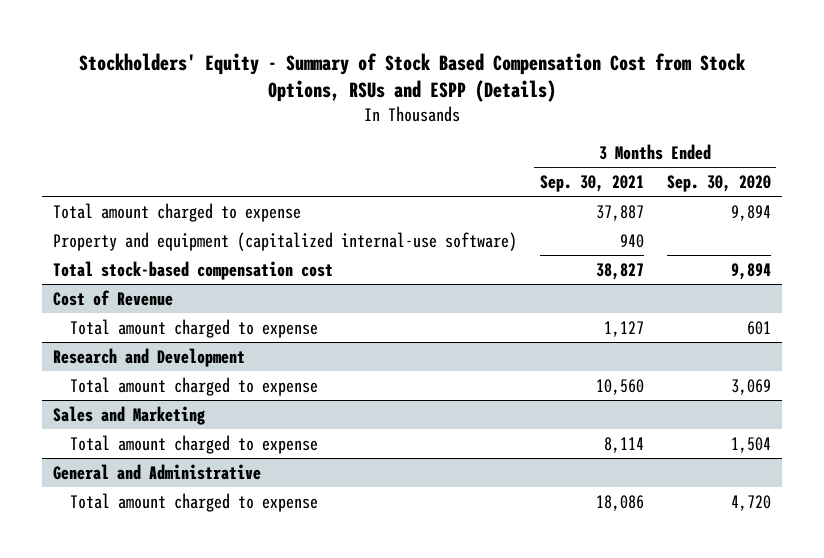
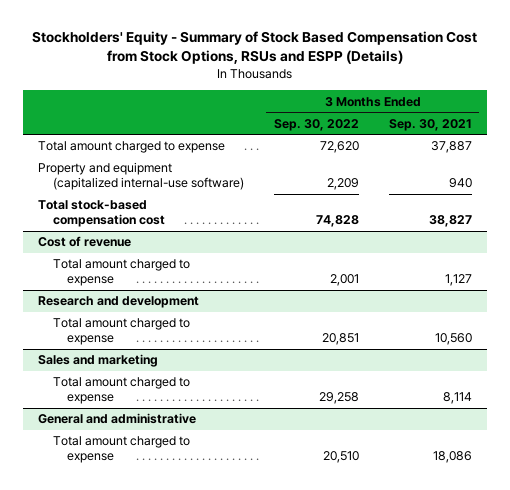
- | 3 Months Ended Sep. 30, 2021 | 3 Months Ended Sep. 30, 2020
+ | 3 Months Ended Sep. 30, 2022 | 3 Months Ended Sep. 30, 2021
- Cost of Revenue
+ Cost of revenue
- Research and Development
+ Research and development
- Sales and Marketing
+ Sales and marketing
- General and Administrative
+ General and administrative

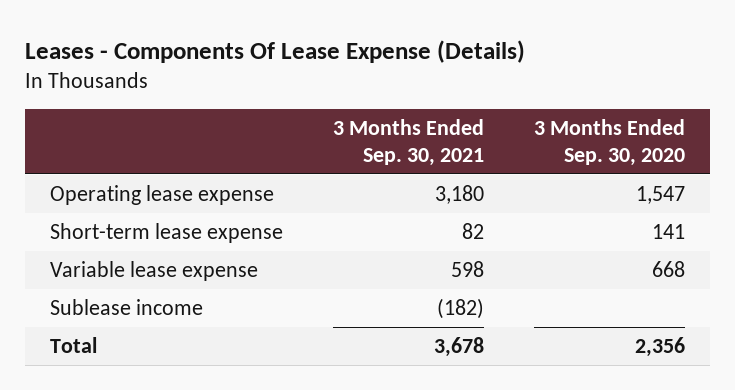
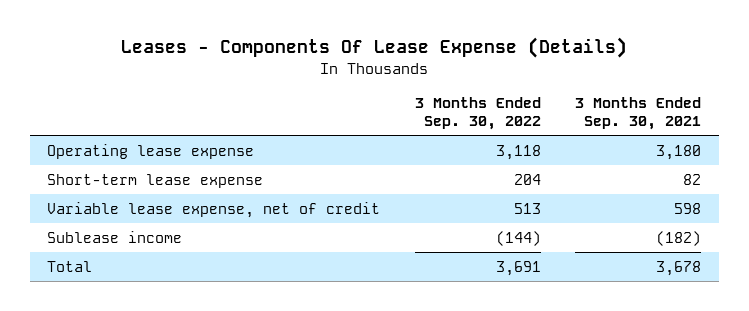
- | 3 Months Ended Sep. 30, 2021 | 3 Months Ended Sep. 30, 2020
+ | 3 Months Ended Sep. 30, 2022 | 3 Months Ended Sep. 30, 2021
- Variable lease expense | 598 | 668
+ Variable lease expense, net of credit | 513 | 598

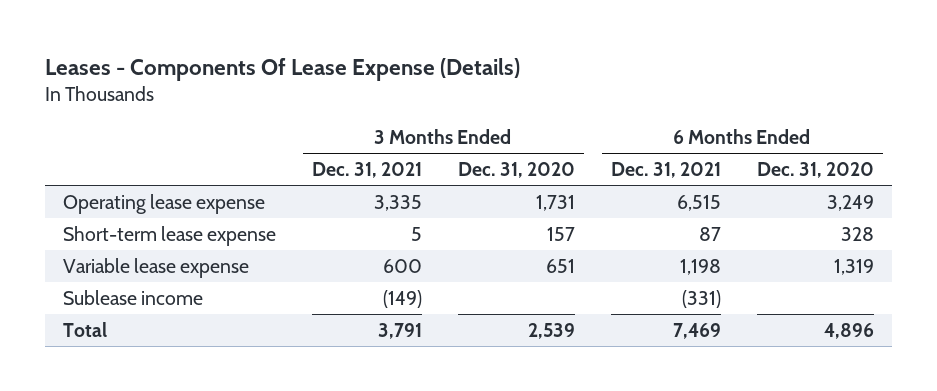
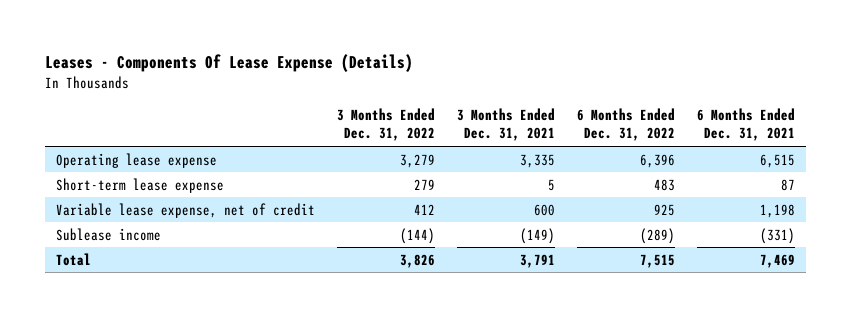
- | 3 Months Ended Dec. 31, 2021 | 3 Months Ended Dec. 31, 2020 | 6 Months Ended Dec. 31, 2021 | 6 Months Ended Dec. 31, 2020
+ | 3 Months Ended Dec. 31, 2022 | 3 Months Ended Dec. 31, 2021 | 6 Months Ended Dec. 31, 2022 | 6 Months Ended Dec. 31, 2021
- Variable lease expense | 600 | 651 | 1,198 | 1,319
+ Variable lease expense, net of credit | 412 | 600 | 925 | 1,198

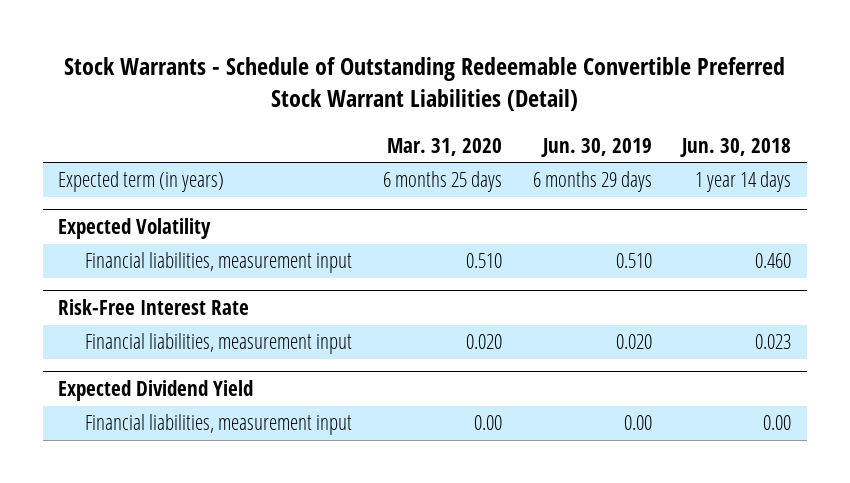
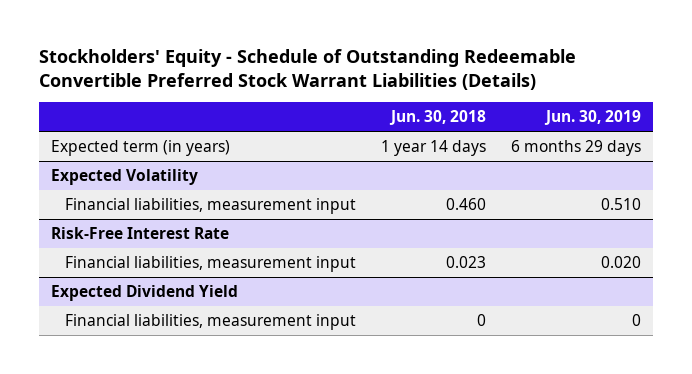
- Stock Warrants - Schedule of Outstanding Redeemable Convertible Preferred Stock Warrant Liabilities (Detail)
+ Stockholders' Equity - Schedule of Outstanding Redeemable Convertible Preferred Stock Warrant Liabilities (Details)
- | Mar. 31, 2020 | Jun. 30, 2019 | Jun. 30, 2018
+ | Jun. 30, 2018 | Jun. 30, 2019
@ Expected Dividend Yield
- Financial liabilities, measurement input | 0.00 | 0.00 | 0.00
+ Financial liabilities, measurement input | 0 | 0

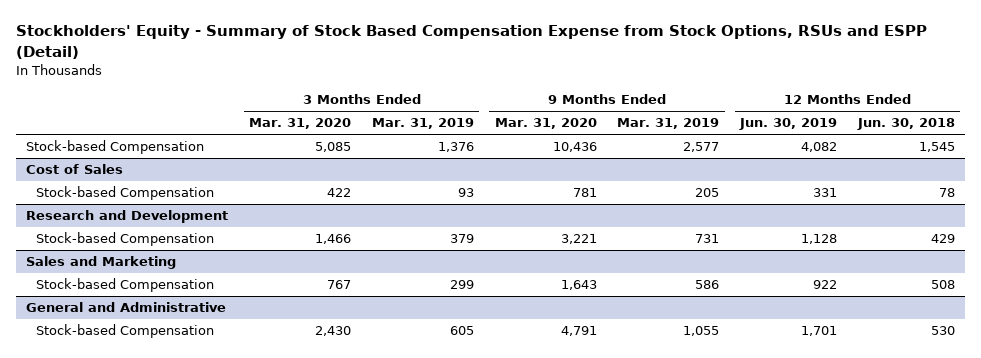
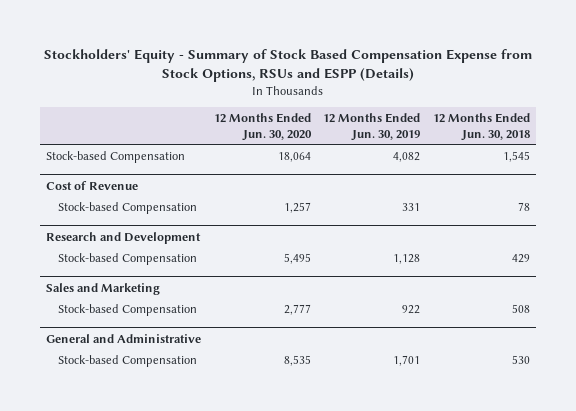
- Stockholders' Equity - Summary of Stock Based Compensation Expense from Stock Options, RSUs and ESPP (Detail)
+ Stockholders' Equity - Summary of Stock Based Compensation Expense from Stock Options, RSUs and ESPP (Details)
- | 3 Months Ended Mar. 31, 2020 | 3 Months Ended Mar. 31, 2019 | 9 Months Ended Mar. 31, 2020 | 9 Months Ended Mar. 31, 2019 | 12 Months Ended Jun. 30, 2019 | 12 Months Ended Jun. 30, 2018
+ | 12 Months Ended Jun. 30, 2020 | 12 Months Ended Jun. 30, 2019 | 12 Months Ended Jun. 30, 2018
- Cost of Sales
+ Cost of Revenue

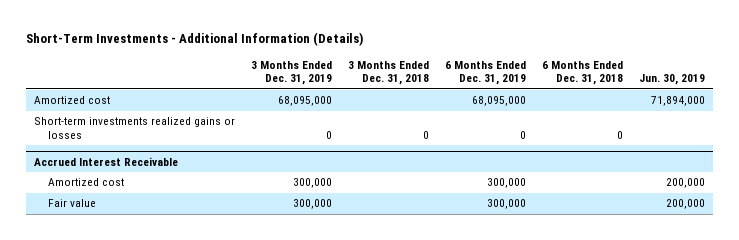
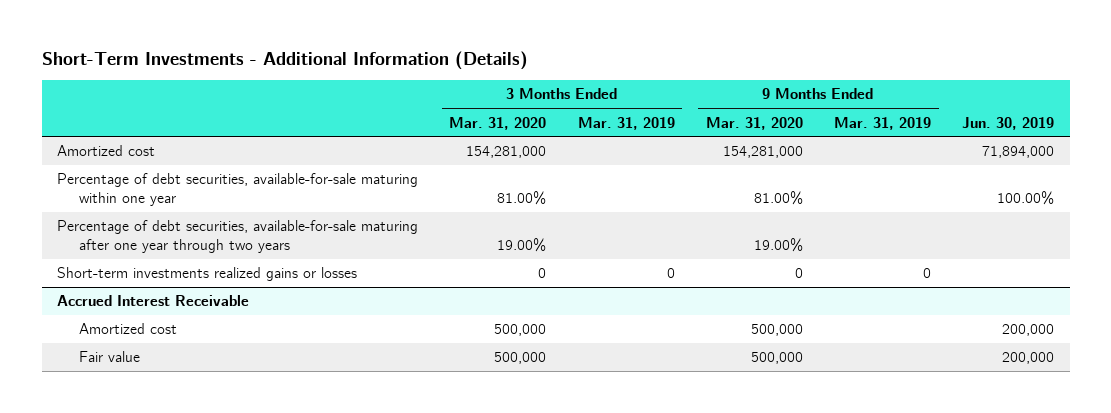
- | 3 Months Ended Dec. 31, 2019 | 3 Months Ended Dec. 31, 2018 | 6 Months Ended Dec. 31, 2019 | 6 Months Ended Dec. 31, 2018 | Jun. 30, 2019
+ | 3 Months Ended Mar. 31, 2020 | 3 Months Ended Mar. 31, 2019 | 9 Months Ended Mar. 31, 2020 | 9 Months Ended Mar. 31, 2019 | Jun. 30, 2019
+ Percentage of debt securities, available-for-sale maturing within one year | 81.00% | | 81.00% | | 100.00%
+ Percentage of debt securities, available-for-sale maturing after one year through two years | 19.00% | | 19.00% | |

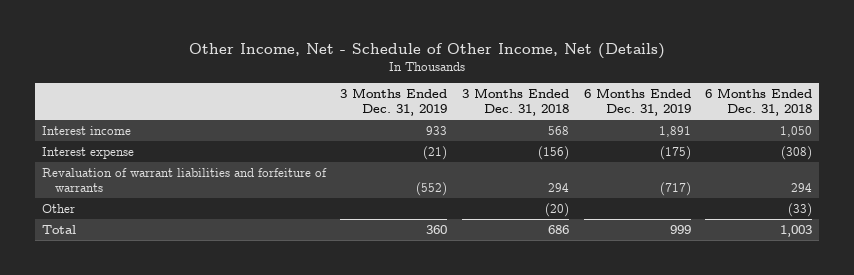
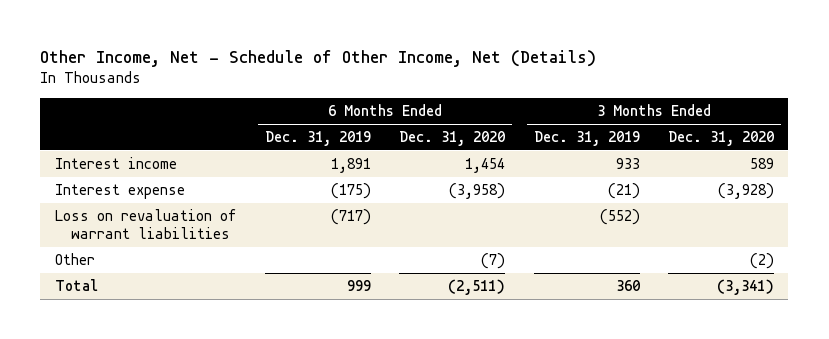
- | 3 Months Ended Dec. 31, 2019 | 3 Months Ended Dec. 31, 2018 | 6 Months Ended Dec. 31, 2019 | 6 Months Ended Dec. 31, 2018
+ | 6 Months Ended Dec. 31, 2019 | 6 Months Ended Dec. 31, 2020 | 3 Months Ended Dec. 31, 2019 | 3 Months Ended Dec. 31, 2020
- Revaluation of warrant liabilities and forfeiture of warrants | (552) | 294 | (717) | 294
+ Loss on revaluation of warrant liabilities | (717) | | (552) |

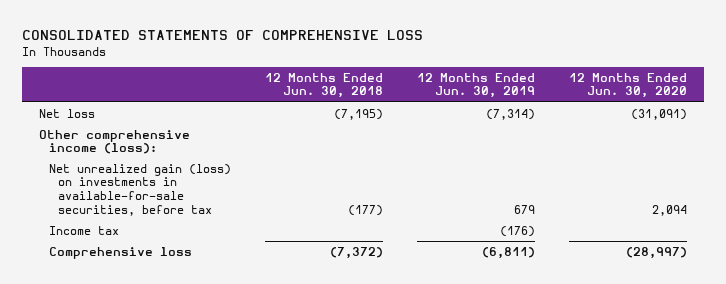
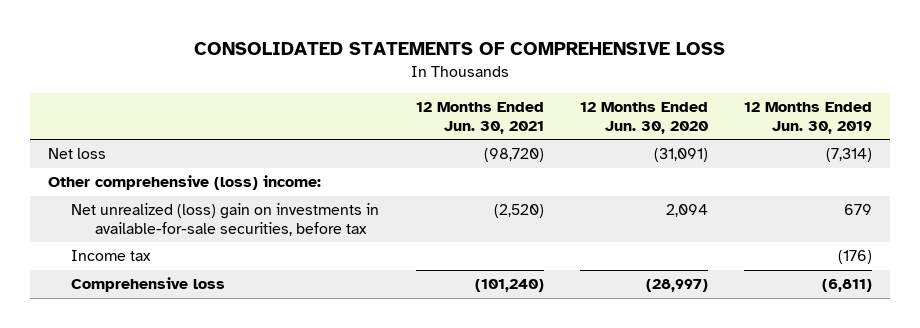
- | 12 Months Ended Jun. 30, 2018 | 12 Months Ended Jun. 30, 2019 | 12 Months Ended Jun. 30, 2020
+ | 12 Months Ended Jun. 30, 2021 | 12 Months Ended Jun. 30, 2020 | 12 Months Ended Jun. 30, 2019
- Other comprehensive income (loss):
- Net unrealized gain (loss) on investments in available-for-sale securities, before tax | (177) | 679 | 2,094
+ Other comprehensive (loss) income:
+ Net unrealized (loss) gain on investments in available-for-sale securities, before tax | (2,520) | 2,094 | 679

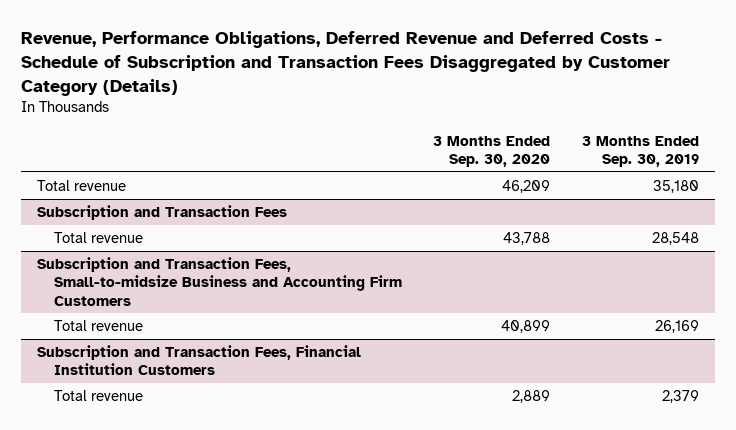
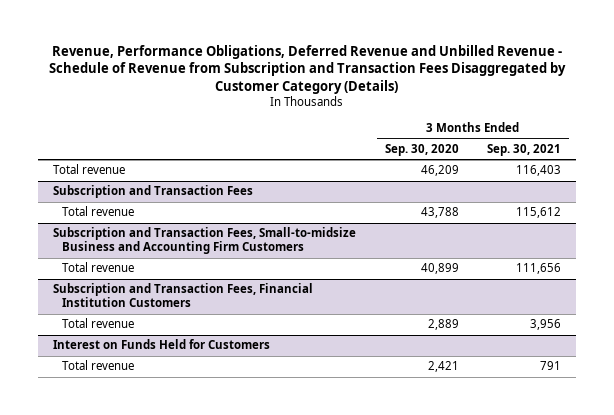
- Revenue, Performance Obligations, Deferred Revenue and Deferred Costs - Schedule of Subscription and Transaction Fees Disaggregated by Customer Category (Details)
+ Revenue, Performance Obligations, Deferred Revenue and Unbilled Revenue - Schedule of Revenue from Subscription and Transaction Fees Disaggregated by Customer Category (Details)
- | 3 Months Ended Sep. 30, 2020 | 3 Months Ended Sep. 30, 2019
+ | 3 Months Ended Sep. 30, 2020 | 3 Months Ended Sep. 30, 2021
+ Interest on Funds Held for Customers
+ Total revenue | 2,421 | 791

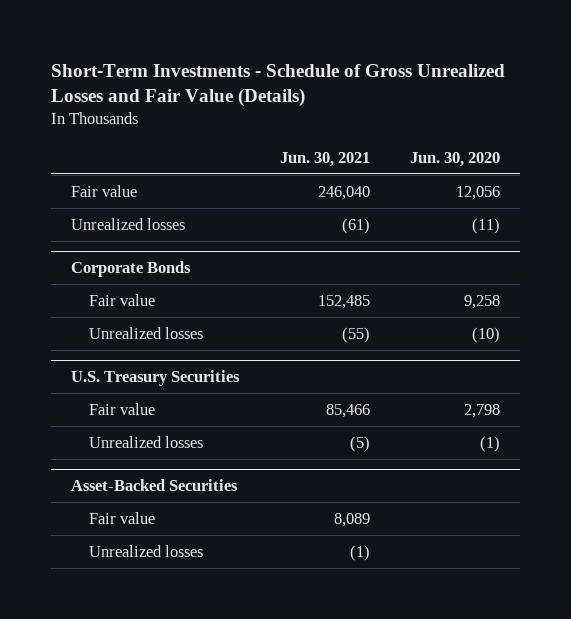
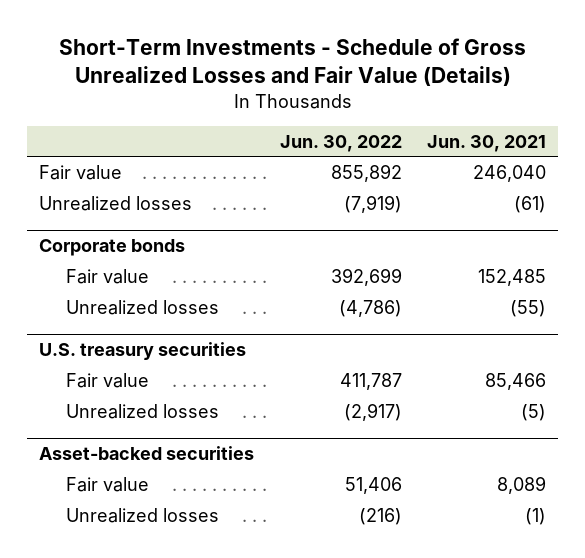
- | Jun. 30, 2021 | Jun. 30, 2020
+ | Jun. 30, 2022 | Jun. 30, 2021
- Corporate Bonds
+ Corporate bonds
- U.S. Treasury Securities
+ U.S. treasury securities
- Asset-Backed Securities
+ Asset-backed securities

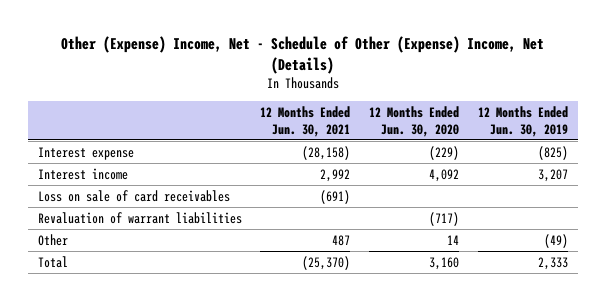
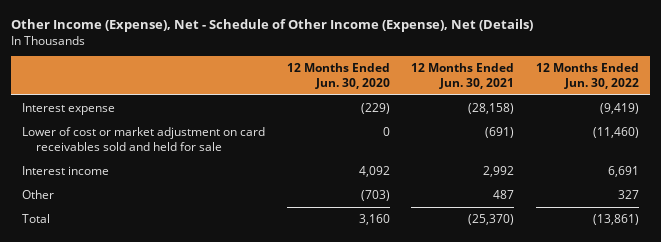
- Other (Expense) Income, Net - Schedule of Other (Expense) Income, Net (Details)
+ Other Income (Expense), Net - Schedule of Other Income (Expense), Net (Details)
- | 12 Months Ended Jun. 30, 2021 | 12 Months Ended Jun. 30, 2020 | 12 Months Ended Jun. 30, 2019
+ | 12 Months Ended Jun. 30, 2020 | 12 Months Ended Jun. 30, 2021 | 12 Months Ended Jun. 30, 2022
+ Lower of cost or market adjustment on card receivables sold and held for sale | 0 | (691) | (11,460)
- Loss on sale of card receivables | (691) | |
- Revaluation of warrant liabilities | | (717) |
- Other | 487 | 14 | (49)
+ Other | (703) | 487 | 327

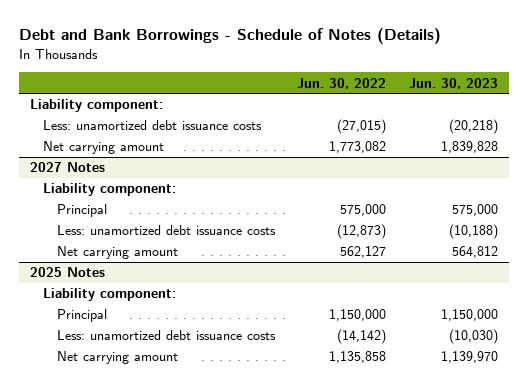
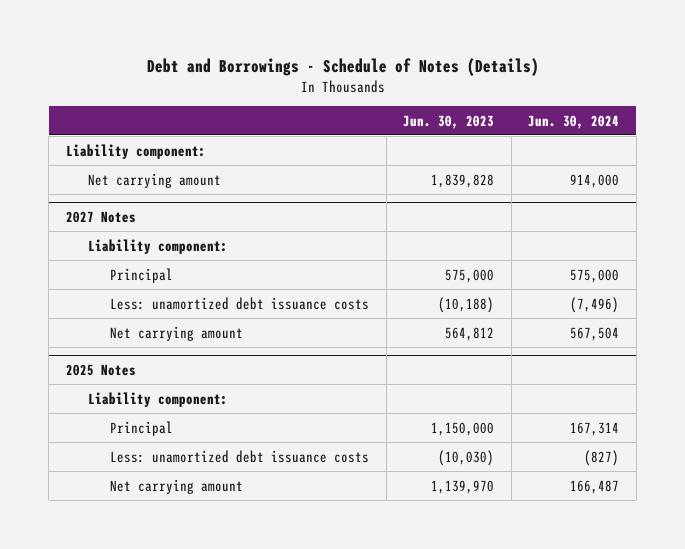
- Debt and Bank Borrowings - Schedule of Notes (Details)
+ Debt and Borrowings - Schedule of Notes (Details)
- | Jun. 30, 2022 | Jun. 30, 2023
+ | Jun. 30, 2023 | Jun. 30, 2024
- Less: unamortized debt issuance costs | (27,015) | (20,218)

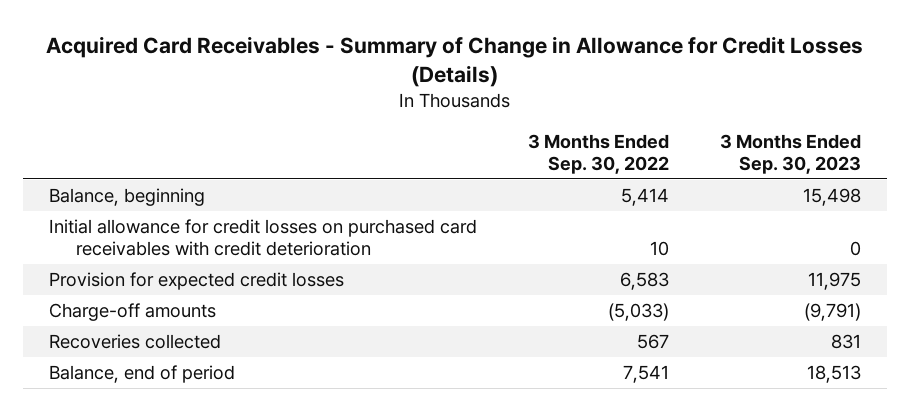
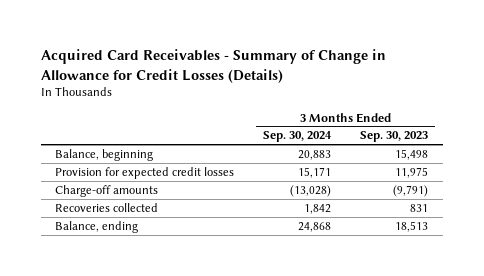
- | 3 Months Ended Sep. 30, 2022 | 3 Months Ended Sep. 30, 2023
+ | 3 Months Ended Sep. 30, 2024 | 3 Months Ended Sep. 30, 2023
- Initial allowance for credit losses on purchased card receivables with credit deterioration | 10 | 0
- Balance, end of period | 7,541 | 18,513
+ Balance, ending | 24,868 | 18,513

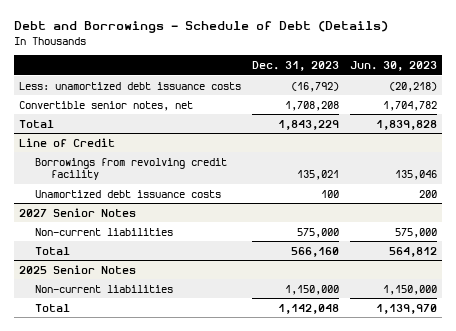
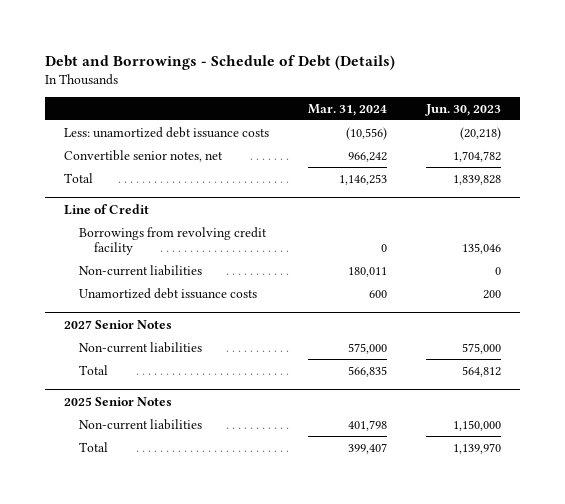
- | Dec. 31, 2023 | Jun. 30, 2023
+ | Mar. 31, 2024 | Jun. 30, 2023
@ Line of Credit
+ Non-current liabilities | 180,011 | 0

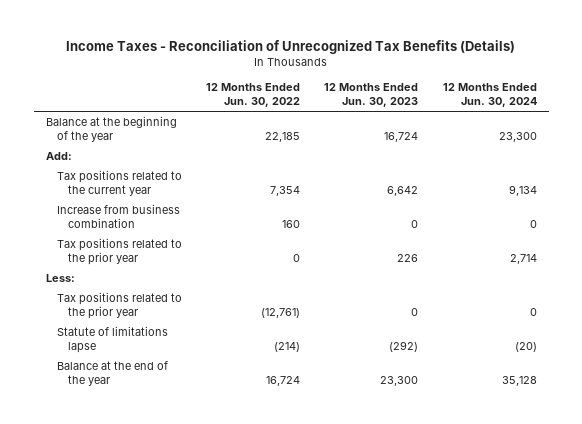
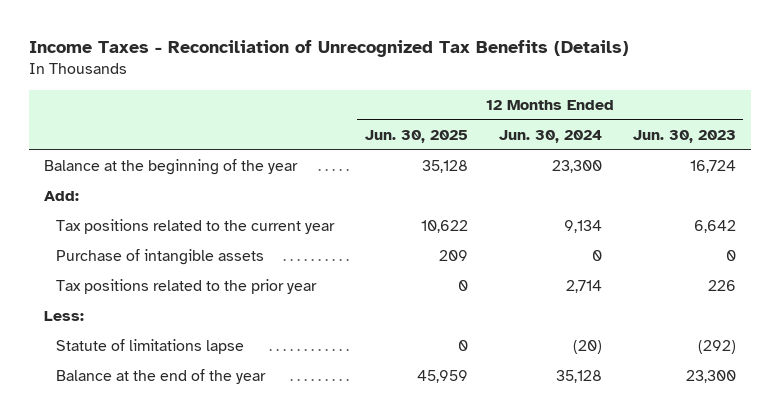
- | 12 Months Ended Jun. 30, 2022 | 12 Months Ended Jun. 30, 2023 | 12 Months Ended Jun. 30, 2024
+ | 12 Months Ended Jun. 30, 2025 | 12 Months Ended Jun. 30, 2024 | 12 Months Ended Jun. 30, 2023
- Increase from business combination | 160 | 0 | 0
+ Purchase of intangible assets | 209 | 0 | 0
- Tax positions related to the prior year | (12,761) | 0 | 0

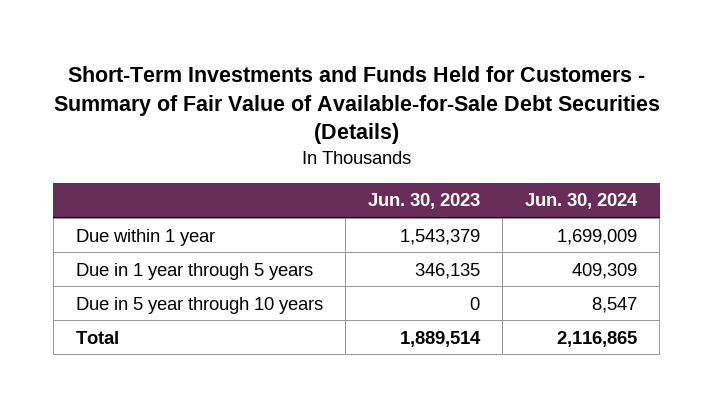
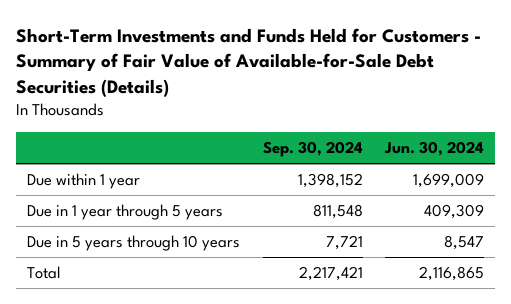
- | Jun. 30, 2023 | Jun. 30, 2024
+ | Sep. 30, 2024 | Jun. 30, 2024
- Due in 5 year through 10 years | 0 | 8,547
+ Due in 5 years through 10 years | 7,721 | 8,547

